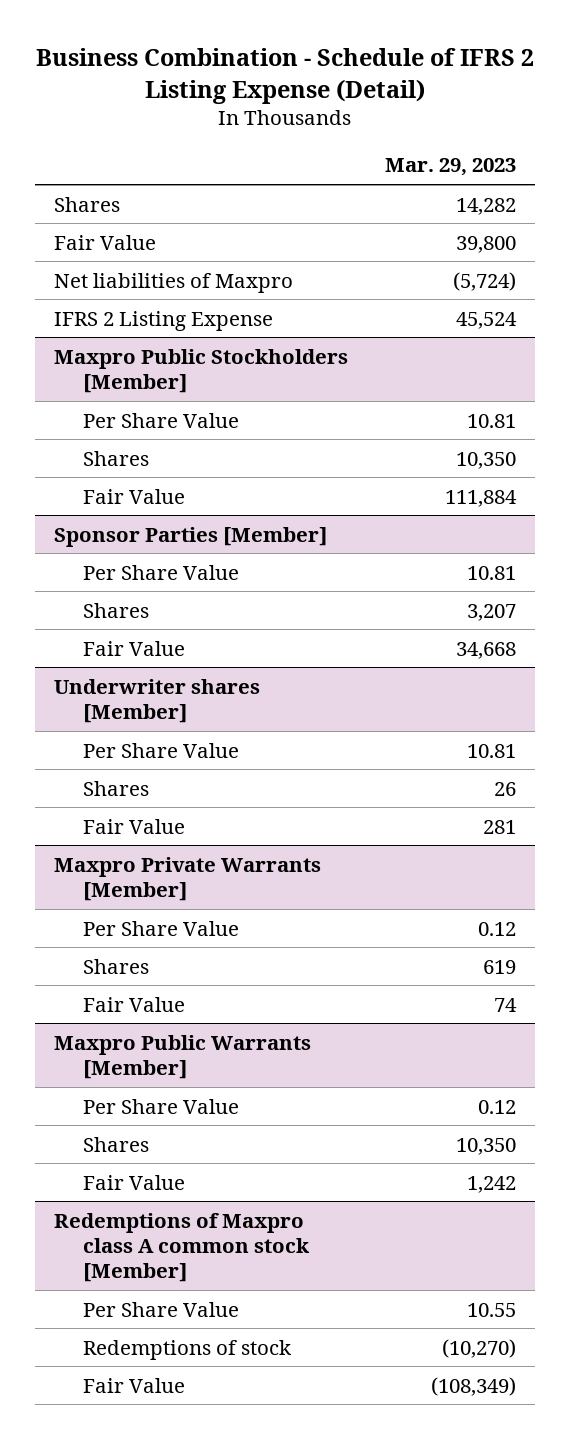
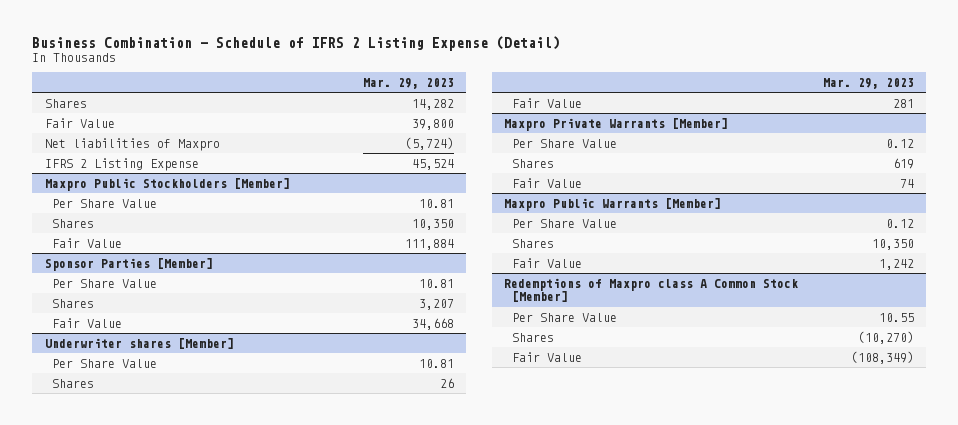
- Redemptions of Maxpro class A common stock [Member]
+ Redemptions of Maxpro class A Common Stock [Member]
- Redemptions of stock | (10,270)
+ Shares | (10,270)

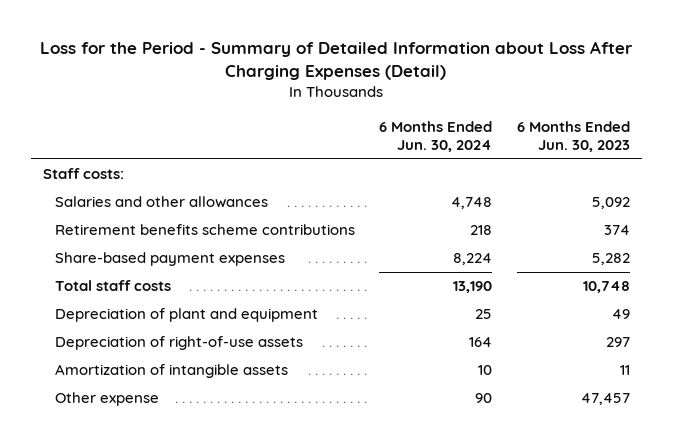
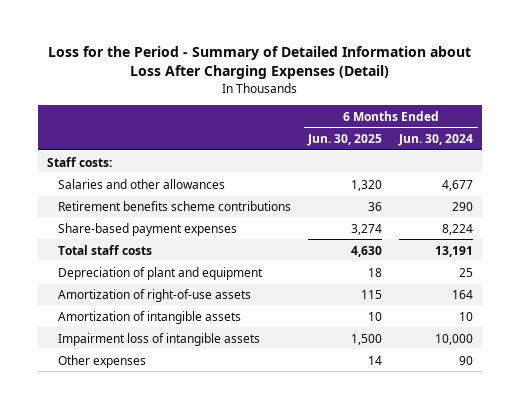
- | 6 Months Ended Jun. 30, 2024 | 6 Months Ended Jun. 30, 2023
+ | 6 Months Ended Jun. 30, 2025 | 6 Months Ended Jun. 30, 2024
- Salaries and other allowances | 4,748 | 5,092
- Retirement benefits scheme contributions | 218 | 374
+ Salaries and other allowances | 1,320 | 4,677
+ Retirement benefits scheme contributions | 36 | 290
- Total staff costs | 13,190 | 10,748
+ Total staff costs | 4,630 | 13,191
- Depreciation of right-of-use assets | 164 | 297
+ Amortization of right-of-use assets | 115 | 164
- Other expense | 90 | 47,457
+ Impairment loss of intangible assets | 1,500 | 10,000
+ Other expenses | 14 | 90

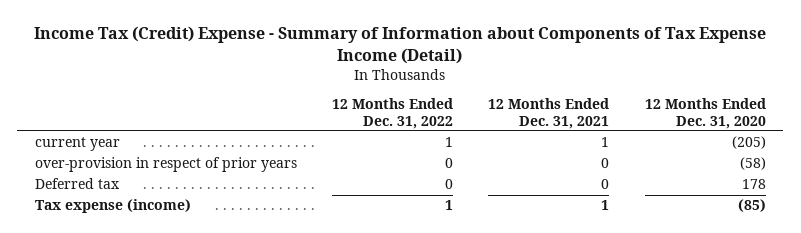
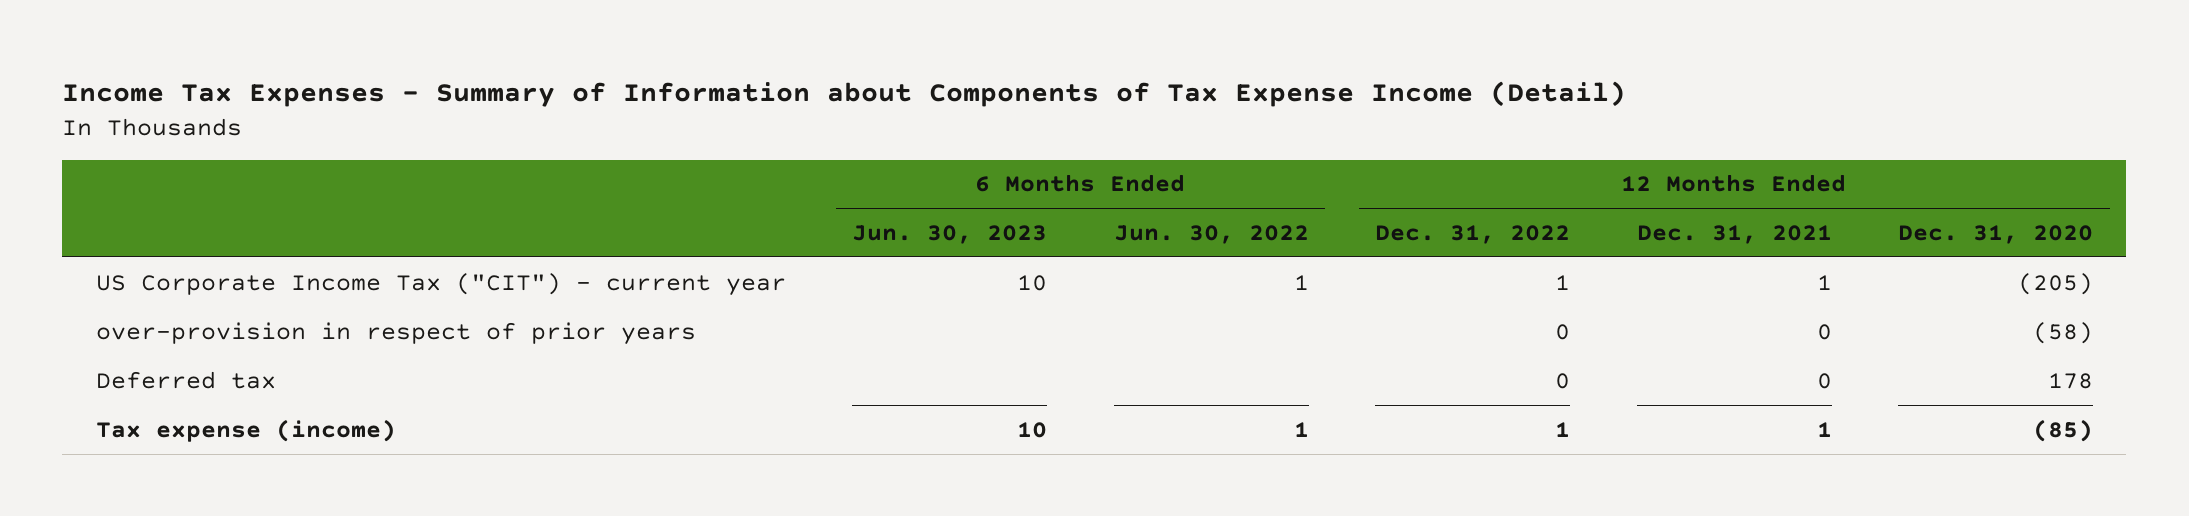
- Income Tax (Credit) Expense - Summary of Information about Components of Tax Expense Income (Detail)
+ Income Tax Expenses - Summary of Information about Components of Tax Expense Income (Detail)
- | 12 Months Ended Dec. 31, 2022 | 12 Months Ended Dec. 31, 2021 | 12 Months Ended Dec. 31, 2020
+ | 6 Months Ended Jun. 30, 2023 | 6 Months Ended Jun. 30, 2022 | 12 Months Ended Dec. 31, 2022 | 12 Months Ended Dec. 31, 2021 | 12 Months Ended Dec. 31, 2020
- current year | 1 | 1 | (205)
+ US Corporate Income Tax ("CIT") - current year | 10 | 1 | 1 | 1 | (205)

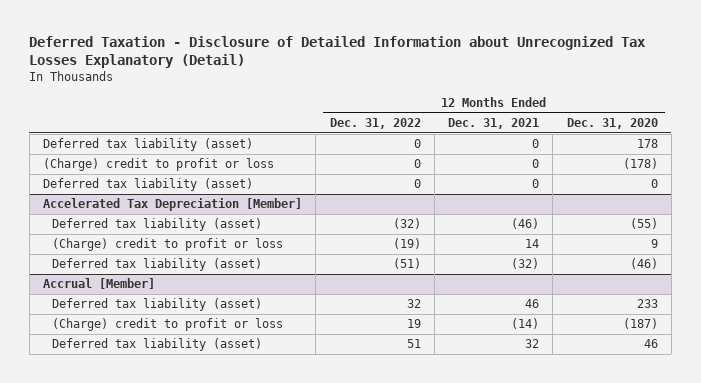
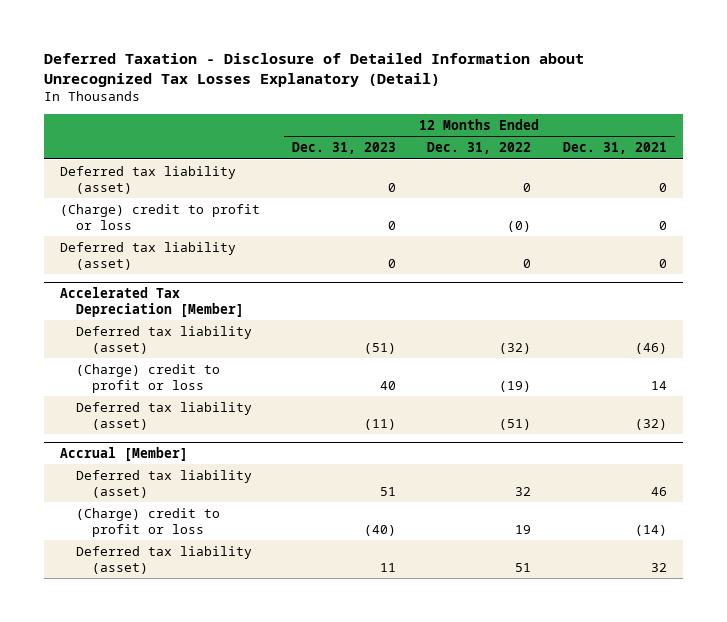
- | 12 Months Ended Dec. 31, 2022 | 12 Months Ended Dec. 31, 2021 | 12 Months Ended Dec. 31, 2020
+ | 12 Months Ended Dec. 31, 2023 | 12 Months Ended Dec. 31, 2022 | 12 Months Ended Dec. 31, 2021
- (Charge) credit to profit or loss | 0 | 0 | (178)
+ (Charge) credit to profit or loss | 0 | (0) | 0

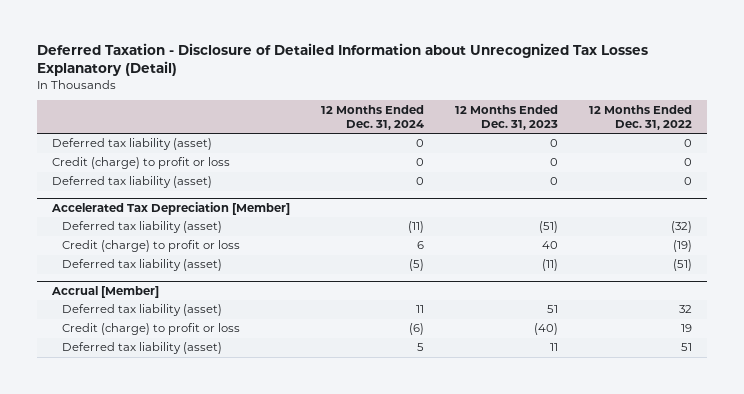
- | 12 Months Ended Dec. 31, 2023 | 12 Months Ended Dec. 31, 2022 | 12 Months Ended Dec. 31, 2021
+ | 12 Months Ended Dec. 31, 2024 | 12 Months Ended Dec. 31, 2023 | 12 Months Ended Dec. 31, 2022
- (Charge) credit to profit or loss | 0 | (0) | 0
+ Credit (charge) to profit or loss | 0 | 0 | 0
@ Accelerated Tax Depreciation [Member]
- (Charge) credit to profit or loss | 40 | (19) | 14
+ Credit (charge) to profit or loss | 6 | 40 | (19)
@ Accrual [Member]
- (Charge) credit to profit or loss | (40) | 19 | (14)
+ Credit (charge) to profit or loss | (6) | (40) | 19

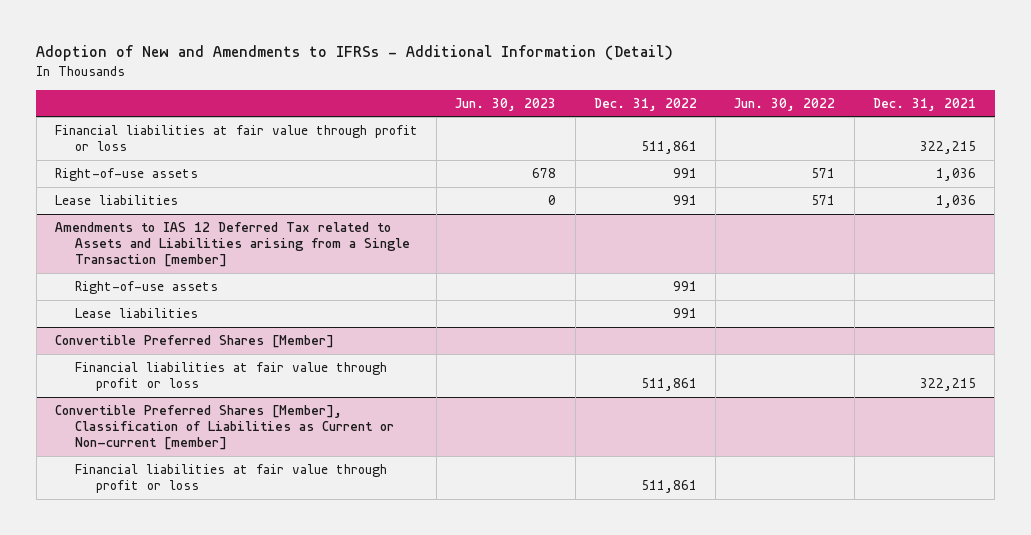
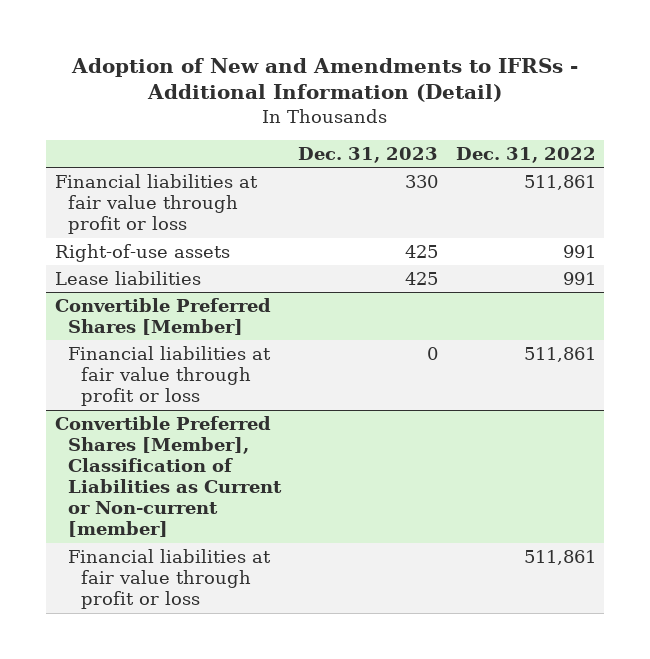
- | Jun. 30, 2023 | Dec. 31, 2022 | Jun. 30, 2022 | Dec. 31, 2021
+ | Dec. 31, 2023 | Dec. 31, 2022
- Amendments to IAS 12 Deferred Tax related to Assets and Liabilities arising from a Single Transaction [member]
- Right-of-use assets | | 991 | |
- Lease liabilities | | 991 | |

